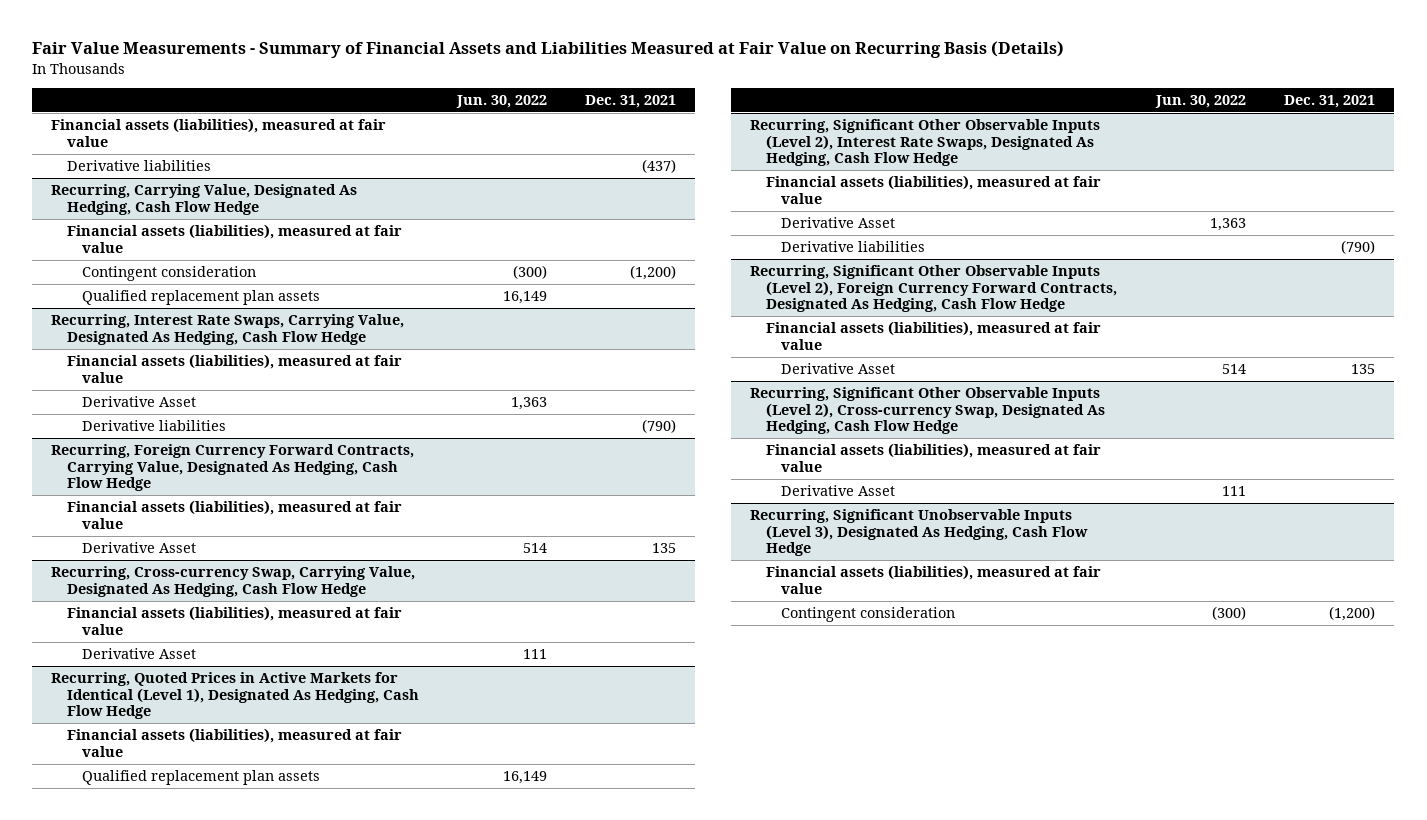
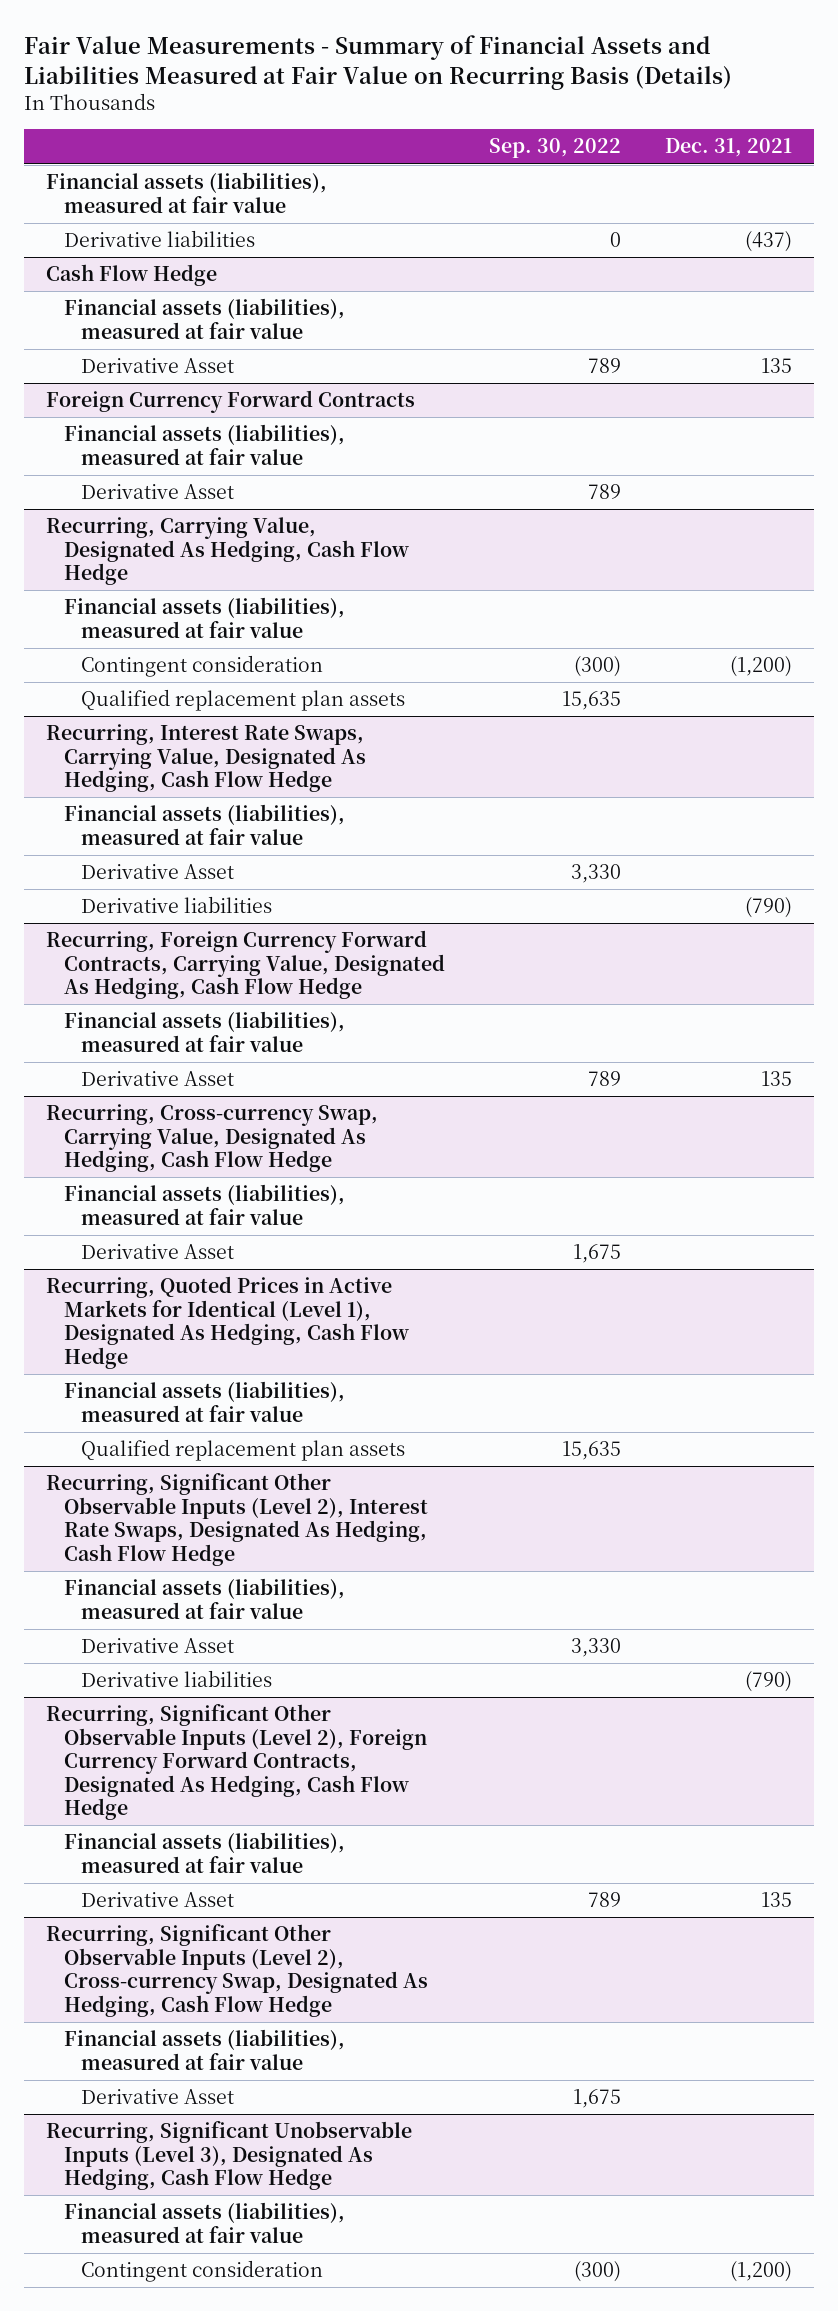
- | Jun. 30, 2022 | Dec. 31, 2021
+ | Sep. 30, 2022 | Dec. 31, 2021
+ Cash Flow Hedge
+ Financial assets (liabilities), measured at fair value
+ Derivative Asset | 789 | 135
+ Foreign Currency Forward Contracts
+ Financial assets (liabilities), measured at fair value
+ Derivative Asset | 789 |

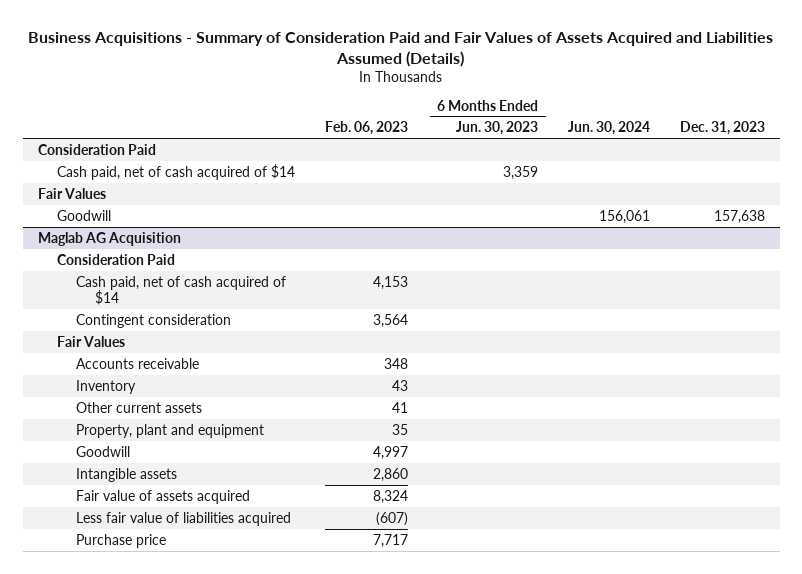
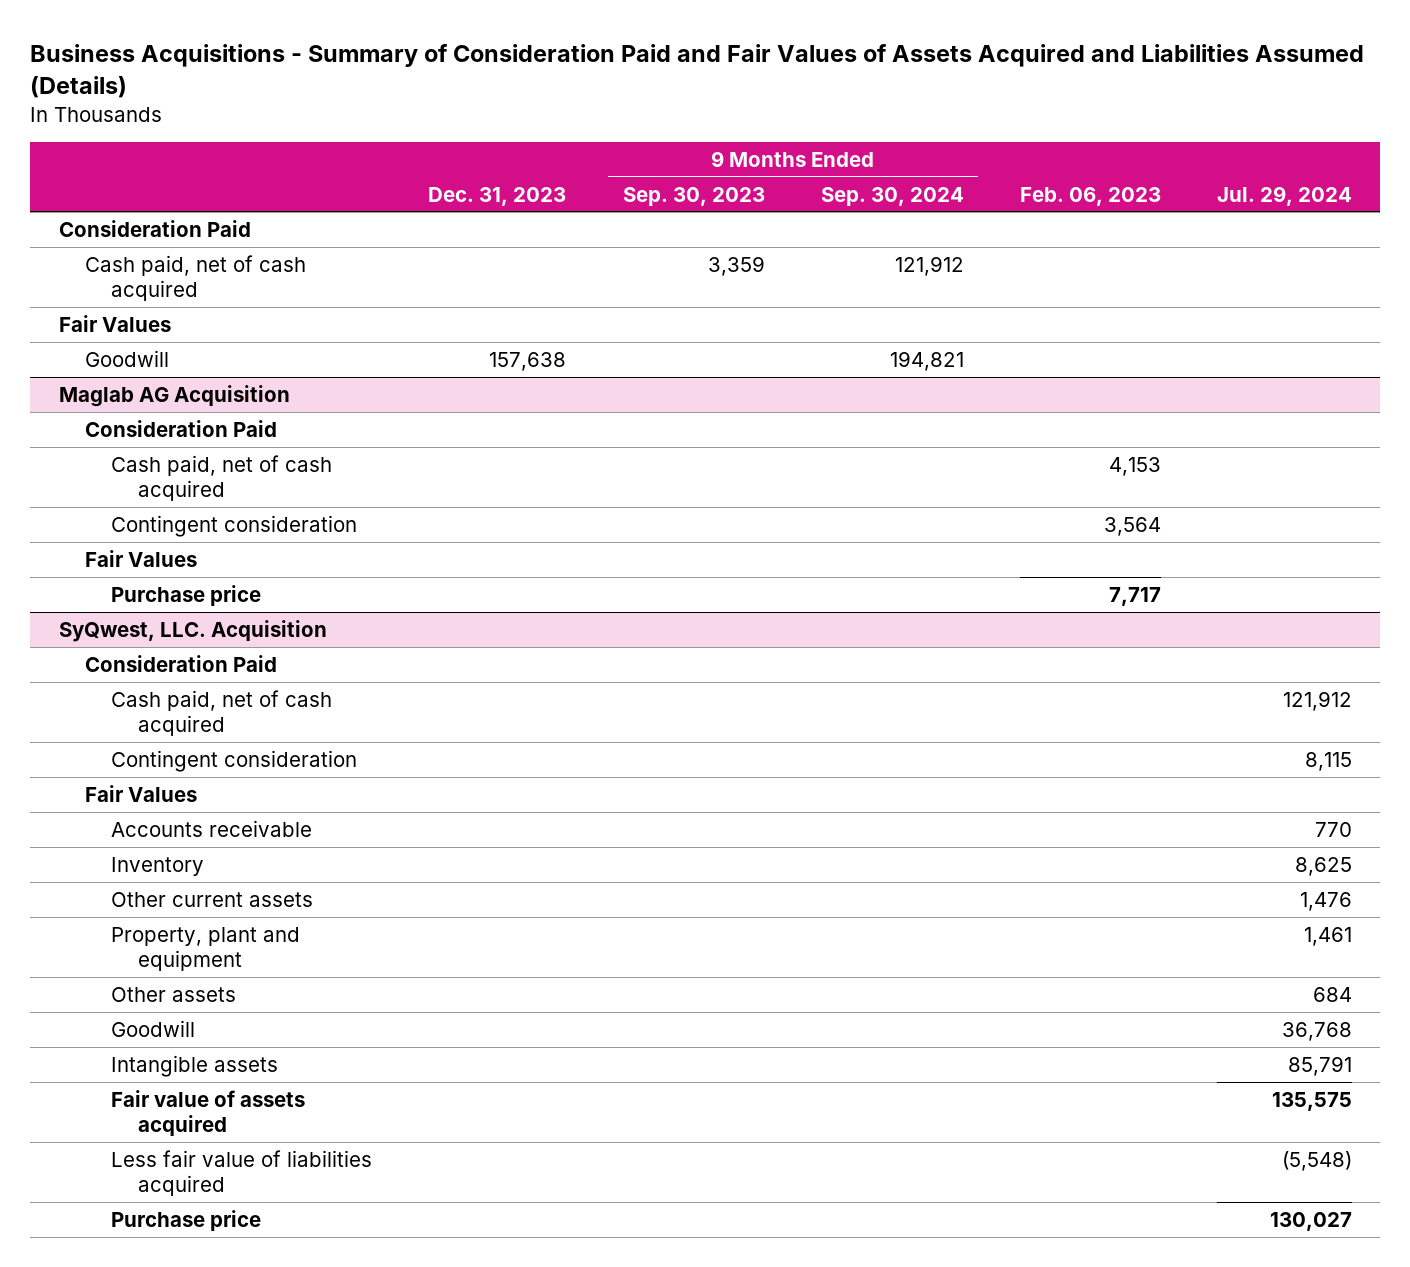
- | Feb. 06, 2023 | 6 Months Ended Jun. 30, 2023 | Jun. 30, 2024 | Dec. 31, 2023
+ | Dec. 31, 2023 | 9 Months Ended Sep. 30, 2023 | 9 Months Ended Sep. 30, 2024 | Feb. 06, 2023 | Jul. 29, 2024
- Cash paid, net of cash acquired of $14 | | 3,359 | |
+ Cash paid, net of cash acquired | | 3,359 | 121,912 | |
@ Maglab AG Acquisition
- Cash paid, net of cash acquired of $14 | 4,153 | | |
+ Cash paid, net of cash acquired | | | | 4,153 |
- Accounts receivable | 348 | | |
- Inventory | 43 | | |
- Other current assets | 41 | | |
- Property, plant and equipment | 35 | | |
- Goodwill | 4,997 | | |
- Intangible assets | 2,860 | | |
- Fair value of assets acquired | 8,324 | | |
- Less fair value of liabilities acquired | (607) | | |
+ SyQwest, LLC. Acquisition
+ Consideration Paid
+ Cash paid, net of cash acquired | | | | | 121,912
+ Contingent consideration | | | | | 8,115
+ Fair Values
+ Accounts receivable | | | | | 770
+ Inventory | | | | | 8,625
+ Other current assets | | | | | 1,476
+ Property, plant and equipment | | | | | 1,461
+ Other assets | | | | | 684
+ Goodwill | | | | | 36,768
+ Intangible assets | | | | | 85,791
+ Fair value of assets acquired | | | | | 135,575
+ Less fair value of liabilities acquired | | | | | (5,548)
+ Purchase price | | | | | 130,027

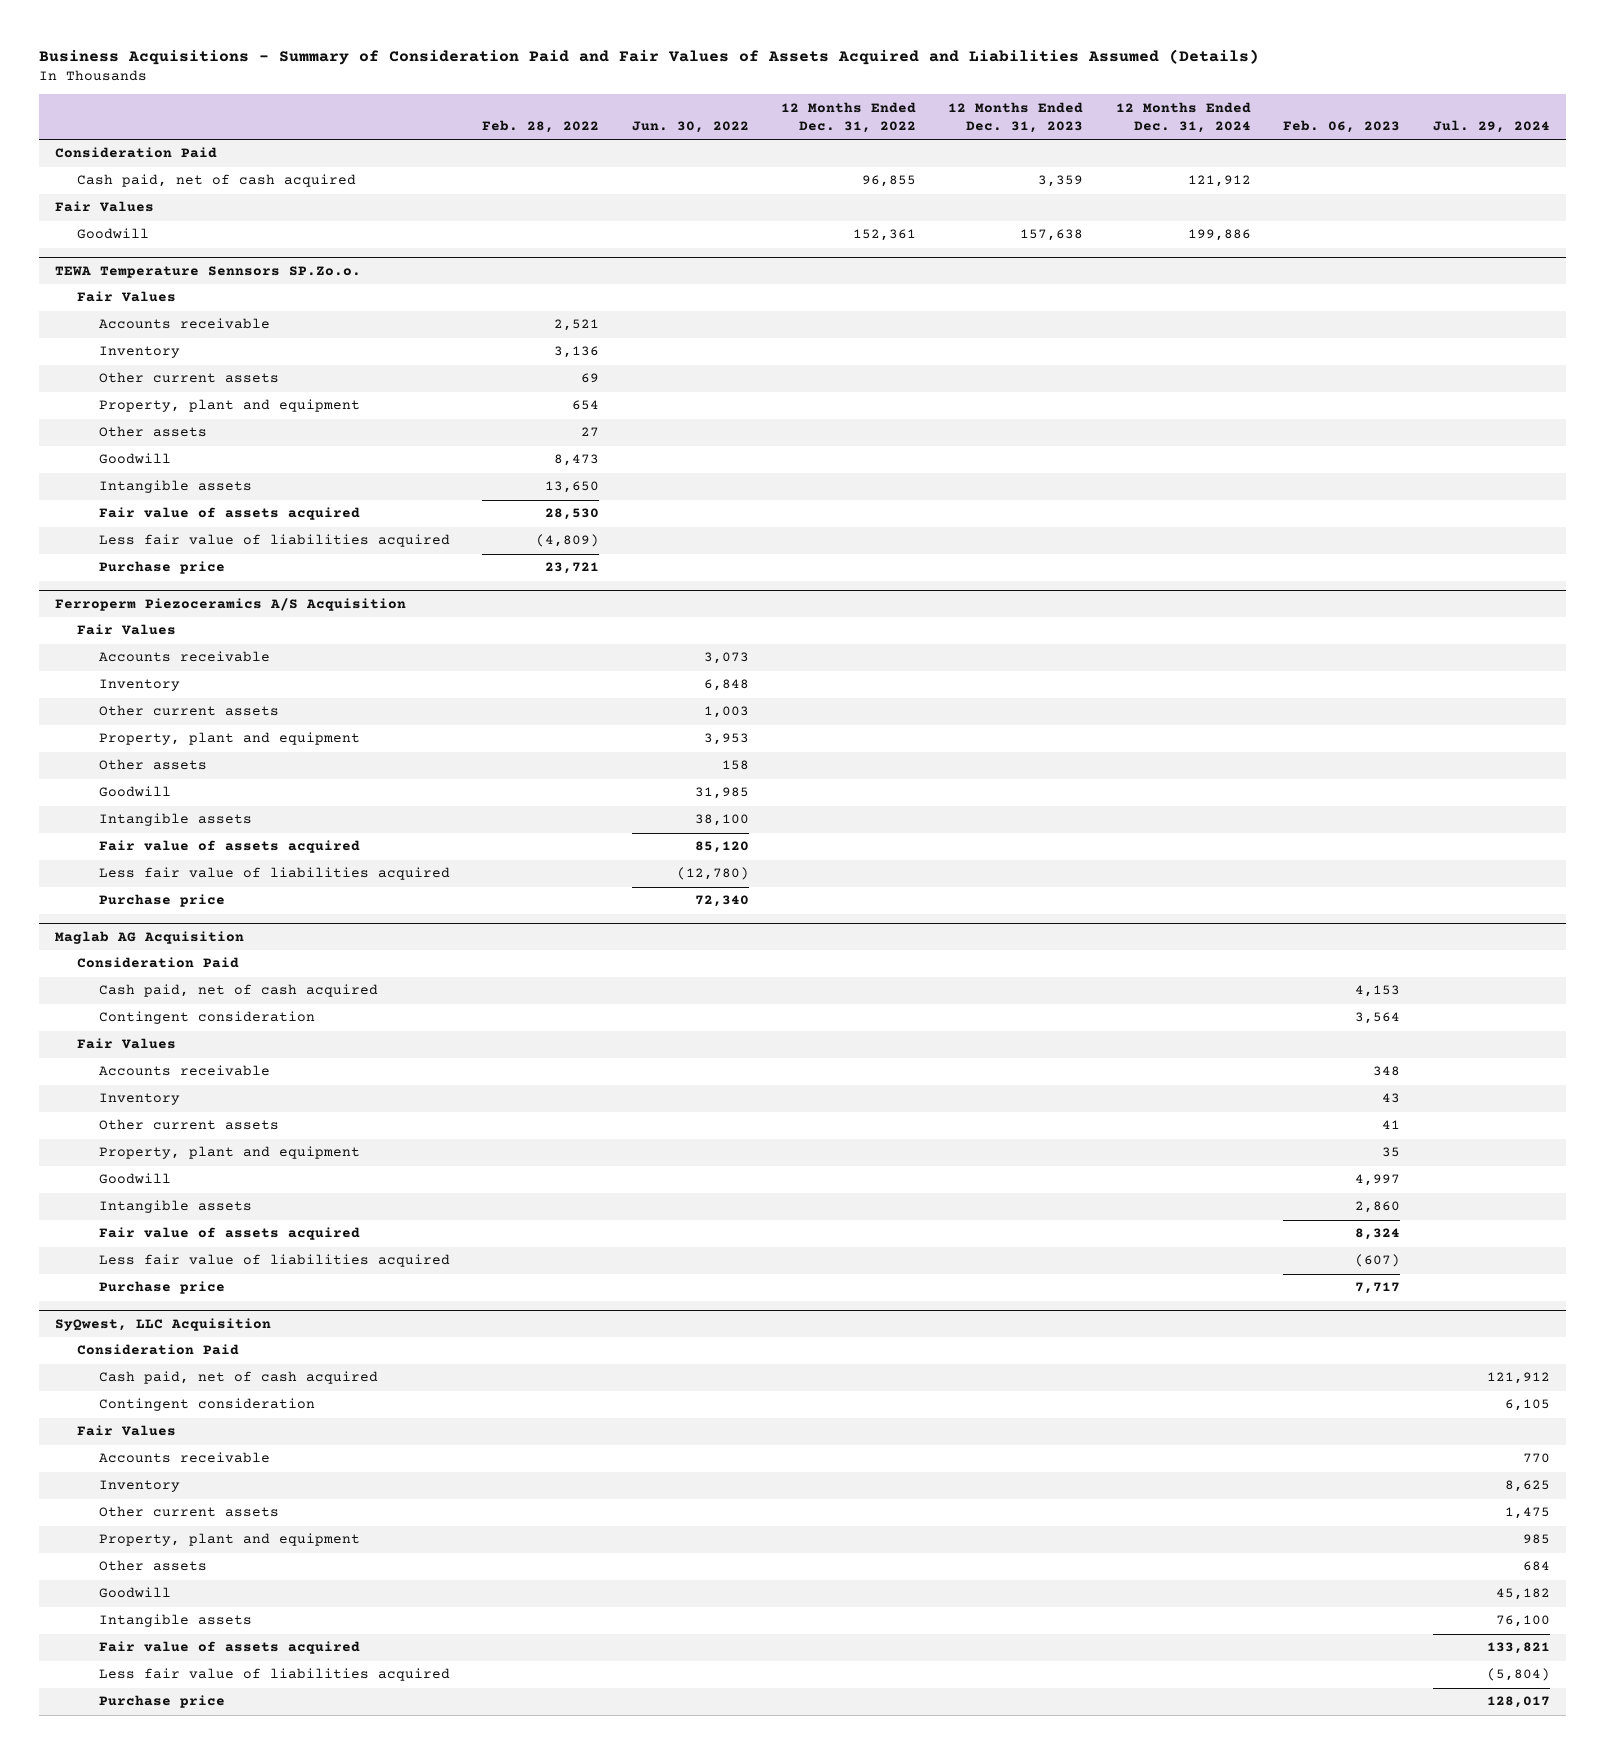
- | Dec. 31, 2023 | 9 Months Ended Sep. 30, 2023 | 9 Months Ended Sep. 30, 2024 | Feb. 06, 2023 | Jul. 29, 2024
+ | Feb. 28, 2022 | Jun. 30, 2022 | 12 Months Ended Dec. 31, 2022 | 12 Months Ended Dec. 31, 2023 | 12 Months Ended Dec. 31, 2024 | Feb. 06, 2023 | Jul. 29, 2024
+ TEWA Temperature Sennsors SP.Zo.o.
+ Fair Values
+ Accounts receivable | 2,521 | | | | | |
+ Inventory | 3,136 | | | | | |
+ Other current assets | 69 | | | | | |
+ Property, plant and equipment | 654 | | | | | |
+ Other assets | 27 | | | | | |
+ Goodwill | 8,473 | | | | | |
+ Intangible assets | 13,650 | | | | | |
+ Fair value of assets acquired | 28,530 | | | | | |
+ Less fair value of liabilities acquired | (4,809) | | | | | |
+ Purchase price | 23,721 | | | | | |
+ Ferroperm Piezoceramics A/S Acquisition
+ Fair Values
+ Accounts receivable | | 3,073 | | | | |
+ Inventory | | 6,848 | | | | |
+ Other current assets | | 1,003 | | | | |
+ Property, plant and equipment | | 3,953 | | | | |
+ Other assets | | 158 | | | | |
+ Goodwill | | 31,985 | | | | |
+ Intangible assets | | 38,100 | | | | |
+ Fair value of assets acquired | | 85,120 | | | | |
+ Less fair value of liabilities acquired | | (12,780) | | | | |
+ Purchase price | | 72,340 | | | | |
@ Maglab AG Acquisition
+ Accounts receivable | | | | | | 348 |
+ Inventory | | | | | | 43 |
+ Other current assets | | | | | | 41 |
+ Property, plant and equipment | | | | | | 35 |
+ Goodwill | | | | | | 4,997 |
+ Intangible assets | | | | | | 2,860 |
+ Fair value of assets acquired | | | | | | 8,324 |
+ Less fair value of liabilities acquired | | | | | | (607) |
- SyQwest, LLC. Acquisition
+ SyQwest, LLC Acquisition
- Contingent consideration | | | | | 8,115
+ Contingent consideration | | | | | | | 6,105
- Other current assets | | | | | 1,476
- Property, plant and equipment | | | | | 1,461
+ Other current assets | | | | | | | 1,475
+ Property, plant and equipment | | | | | | | 985
- Goodwill | | | | | 36,768
- Intangible assets | | | | | 85,791
- Fair value of assets acquired | | | | | 135,575
- Less fair value of liabilities acquired | | | | | (5,548)
- Purchase price | | | | | 130,027
+ Goodwill | | | | | | | 45,182
+ Intangible assets | | | | | | | 76,100
+ Fair value of assets acquired | | | | | | | 133,821
+ Less fair value of liabilities acquired | | | | | | | (5,804)
+ Purchase price | | | | | | | 128,017

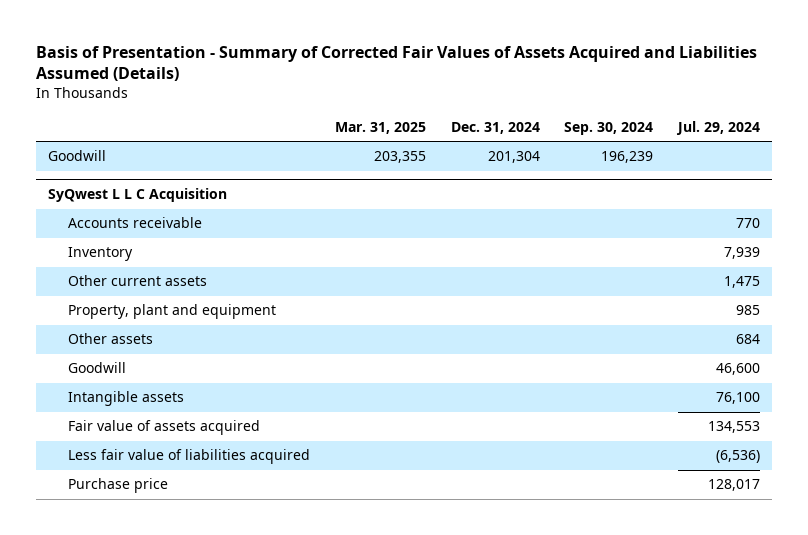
- Business Acquisitions - Summary of Consideration Paid and Fair Values of Assets Acquired and Liabilities Assumed (Details)
+ Basis of Presentation - Summary of Corrected Fair Values of Assets Acquired and Liabilities Assumed (Details)
- | Feb. 28, 2022 | Jun. 30, 2022 | 12 Months Ended Dec. 31, 2022 | 12 Months Ended Dec. 31, 2023 | 12 Months Ended Dec. 31, 2024 | Feb. 06, 2023 | Jul. 29, 2024
+ | Mar. 31, 2025 | Dec. 31, 2024 | Sep. 30, 2024 | Jul. 29, 2024
- Consideration Paid
- Cash paid, net of cash acquired | | | 96,855 | 3,359 | 121,912 | |
- Fair Values
- TEWA Temperature Sennsors SP.Zo.o.
- Fair Values
- Accounts receivable | 2,521 | | | | | |
- Inventory | 3,136 | | | | | |
- Other current assets | 69 | | | | | |
- Property, plant and equipment | 654 | | | | | |
- Other assets | 27 | | | | | |
- Goodwill | 8,473 | | | | | |
- Intangible assets | 13,650 | | | | | |
- Fair value of assets acquired | 28,530 | | | | | |
- Less fair value of liabilities acquired | (4,809) | | | | | |
- Purchase price | 23,721 | | | | | |
- Ferroperm Piezoceramics A/S Acquisition
- Fair Values
- Accounts receivable | | 3,073 | | | | |
- Inventory | | 6,848 | | | | |
- Other current assets | | 1,003 | | | | |
- Property, plant and equipment | | 3,953 | | | | |
- Other assets | | 158 | | | | |
- Goodwill | | 31,985 | | | | |
- Intangible assets | | 38,100 | | | | |
- Fair value of assets acquired | | 85,120 | | | | |
- Less fair value of liabilities acquired | | (12,780) | | | | |
- Purchase price | | 72,340 | | | | |
- Maglab AG Acquisition
- Consideration Paid
- Cash paid, net of cash acquired | | | | | | 4,153 |
- Contingent consideration | | | | | | 3,564 |
- Fair Values
- Accounts receivable | | | | | | 348 |
- Inventory | | | | | | 43 |
- Other current assets | | | | | | 41 |
- Property, plant and equipment | | | | | | 35 |
- Goodwill | | | | | | 4,997 |
- Intangible assets | | | | | | 2,860 |
- Fair value of assets acquired | | | | | | 8,324 |
- Less fair value of liabilities acquired | | | | | | (607) |
- Purchase price | | | | | | 7,717 |
- SyQwest, LLC Acquisition
- Consideration Paid
- Cash paid, net of cash acquired | | | | | | | 121,912
- Contingent consideration | | | | | | | 6,105
- Fair Values
+ SyQwest L L C Acquisition
- Inventory | | | | | | | 8,625
+ Inventory | | | | 7,939
- Goodwill | | | | | | | 45,182
+ Goodwill | | | | 46,600
- Fair value of assets acquired | | | | | | | 133,821
- Less fair value of liabilities acquired | | | | | | | (5,804)
+ Fair value of assets acquired | | | | 134,553
+ Less fair value of liabilities acquired | | | | (6,536)

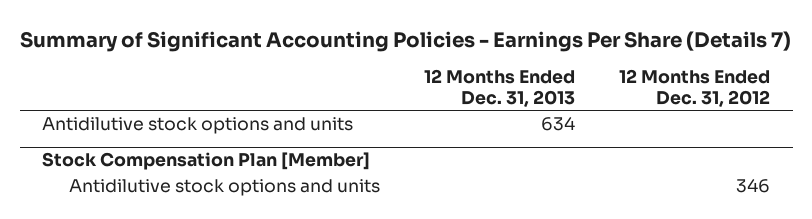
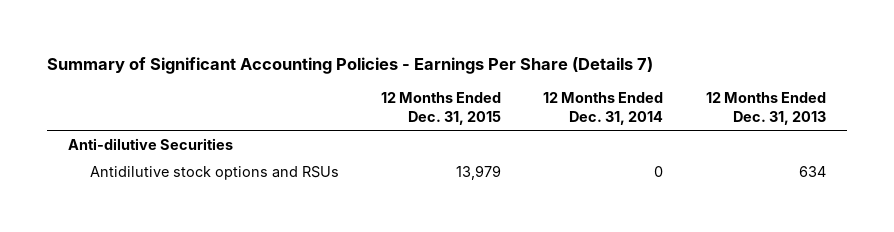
- | 12 Months Ended Dec. 31, 2013 | 12 Months Ended Dec. 31, 2012
+ | 12 Months Ended Dec. 31, 2015 | 12 Months Ended Dec. 31, 2014 | 12 Months Ended Dec. 31, 2013
- Antidilutive stock options and units | 634 |
- Stock Compensation Plan [Member]
- Antidilutive stock options and units | | 346
+ Anti-dilutive Securities
+ Antidilutive stock options and RSUs | 13,979 | 0 | 634

